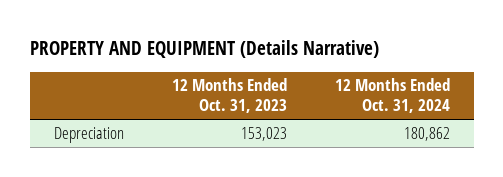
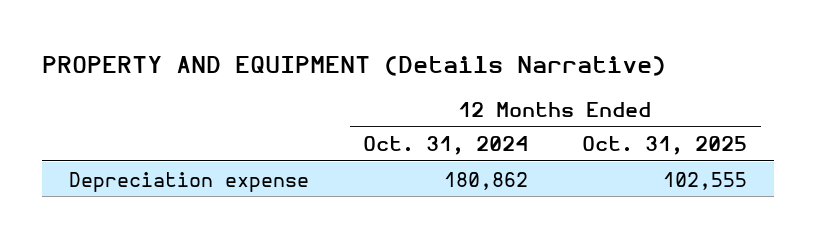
- | 12 Months Ended Oct. 31, 2023 | 12 Months Ended Oct. 31, 2024
+ | 12 Months Ended Oct. 31, 2024 | 12 Months Ended Oct. 31, 2025
- Depreciation | 153,023 | 180,862
+ Depreciation expense | 180,862 | 102,555

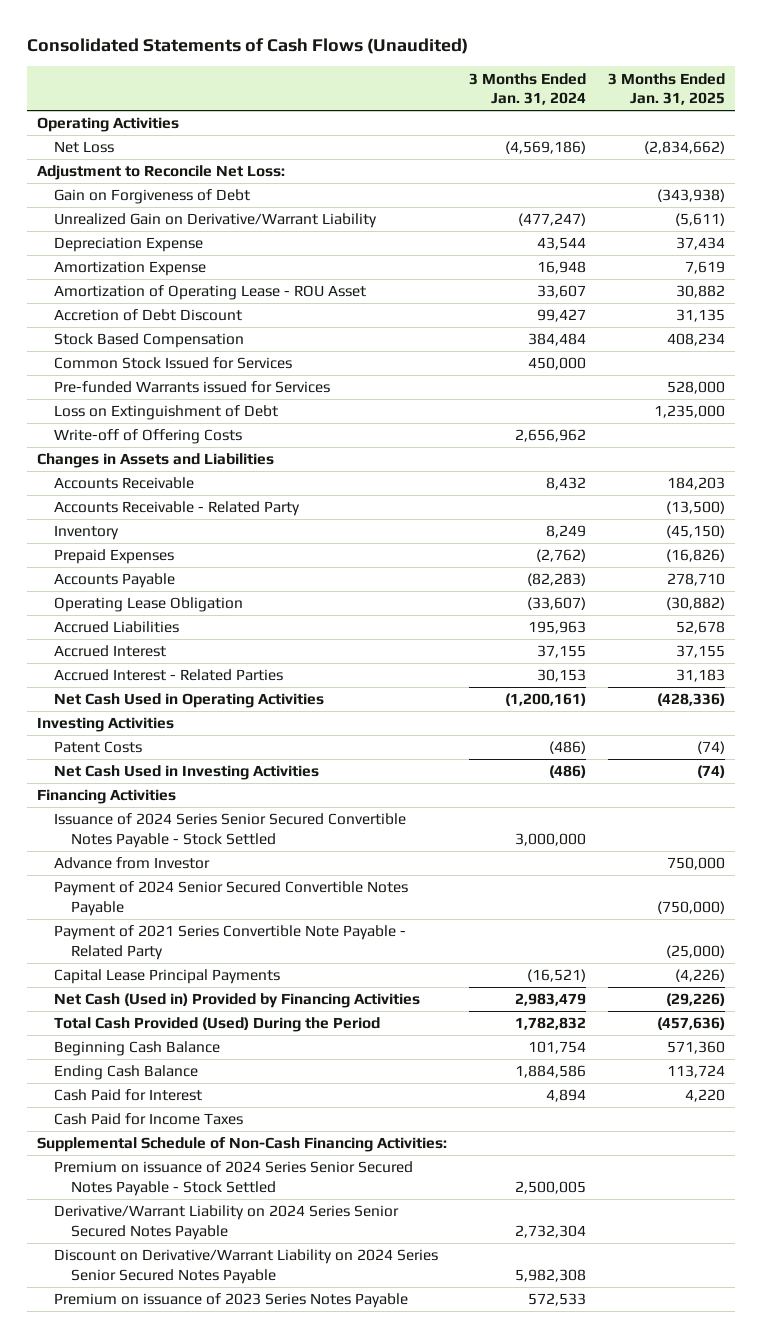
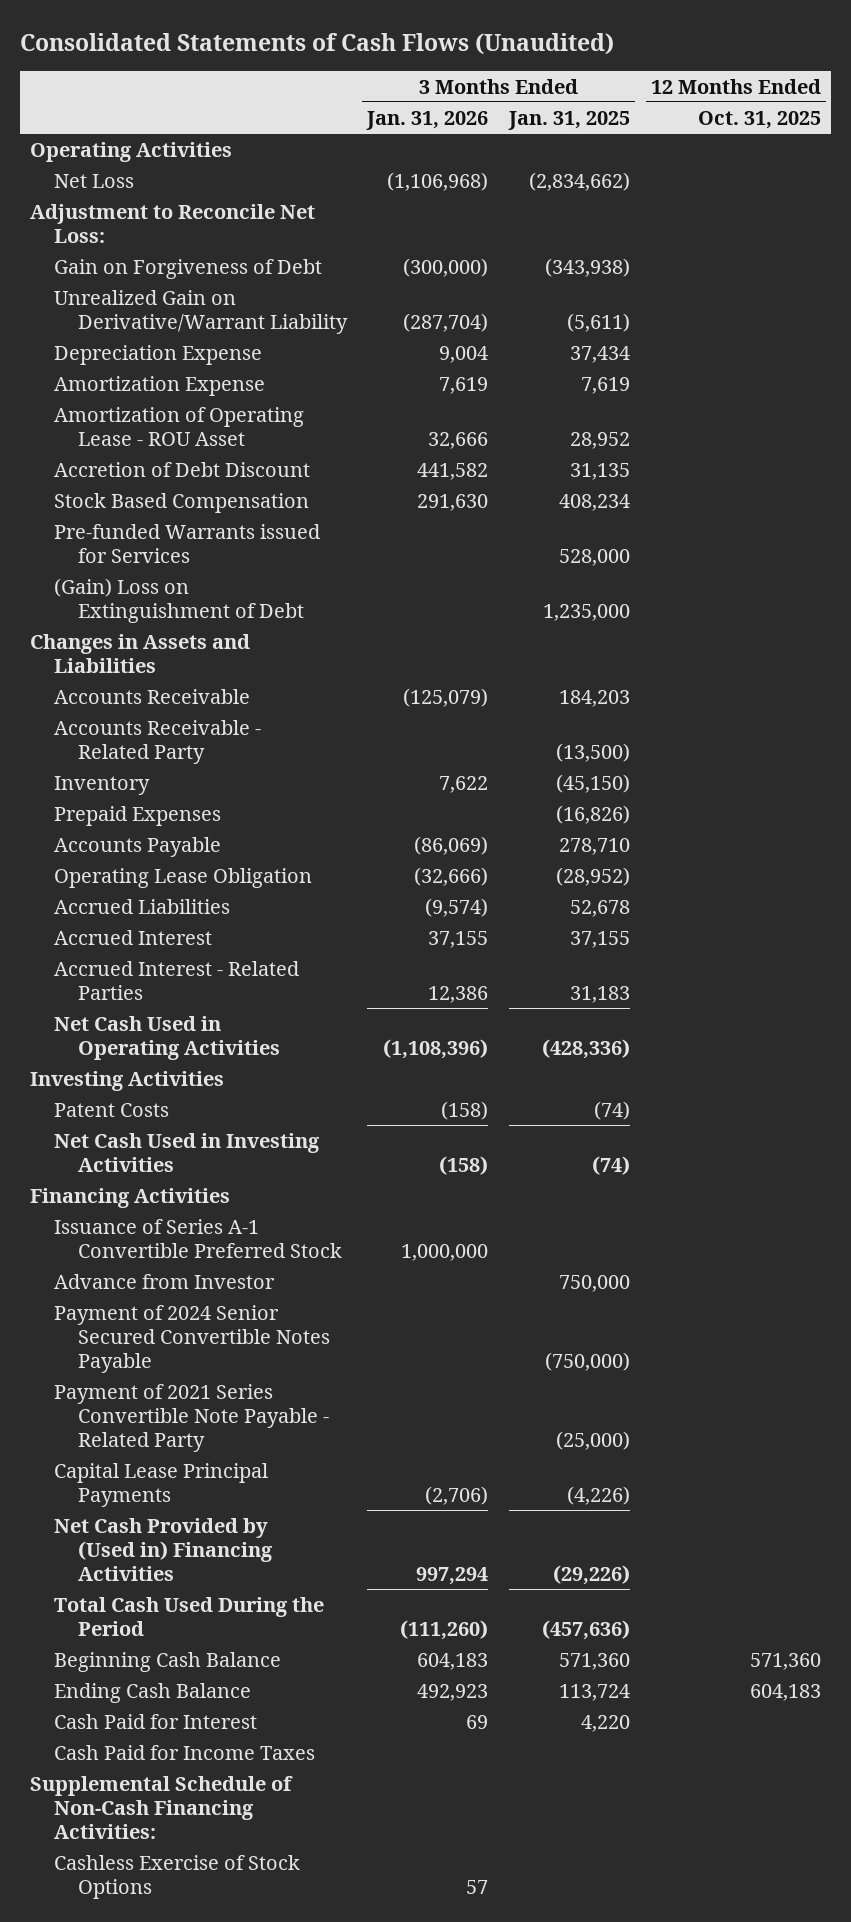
- | 3 Months Ended Jan. 31, 2024 | 3 Months Ended Jan. 31, 2025
+ | 3 Months Ended Jan. 31, 2026 | 3 Months Ended Jan. 31, 2025 | 12 Months Ended Oct. 31, 2025
- Amortization of Operating Lease - ROU Asset | 33,607 | 30,882
+ Amortization of Operating Lease - ROU Asset | 32,666 | 28,952 |
- Common Stock Issued for Services | 450,000 |
- Loss on Extinguishment of Debt | | 1,235,000
- Write-off of Offering Costs | 2,656,962 |
+ (Gain) Loss on Extinguishment of Debt | | 1,235,000 |
- Operating Lease Obligation | (33,607) | (30,882)
+ Operating Lease Obligation | (32,666) | (28,952) |
- Issuance of 2024 Series Senior Secured Convertible Notes Payable - Stock Settled | 3,000,000 |
+ Issuance of Series A-1 Convertible Preferred Stock | 1,000,000 | |
- Net Cash (Used in) Provided by Financing Activities | 2,983,479 | (29,226)
- Total Cash Provided (Used) During the Period | 1,782,832 | (457,636)
+ Net Cash Provided by (Used in) Financing Activities | 997,294 | (29,226) |
+ Total Cash Used During the Period | (111,260) | (457,636) |
- Premium on issuance of 2024 Series Senior Secured Notes Payable - Stock Settled | 2,500,005 |
- Derivative/Warrant Liability on 2024 Series Senior Secured Notes Payable | 2,732,304 |
- Discount on Derivative/Warrant Liability on 2024 Series Senior Secured Notes Payable | 5,982,308 |
- Premium on issuance of 2023 Series Notes Payable | 572,533 |
+ Cashless Exercise of Stock Options | 57 | |

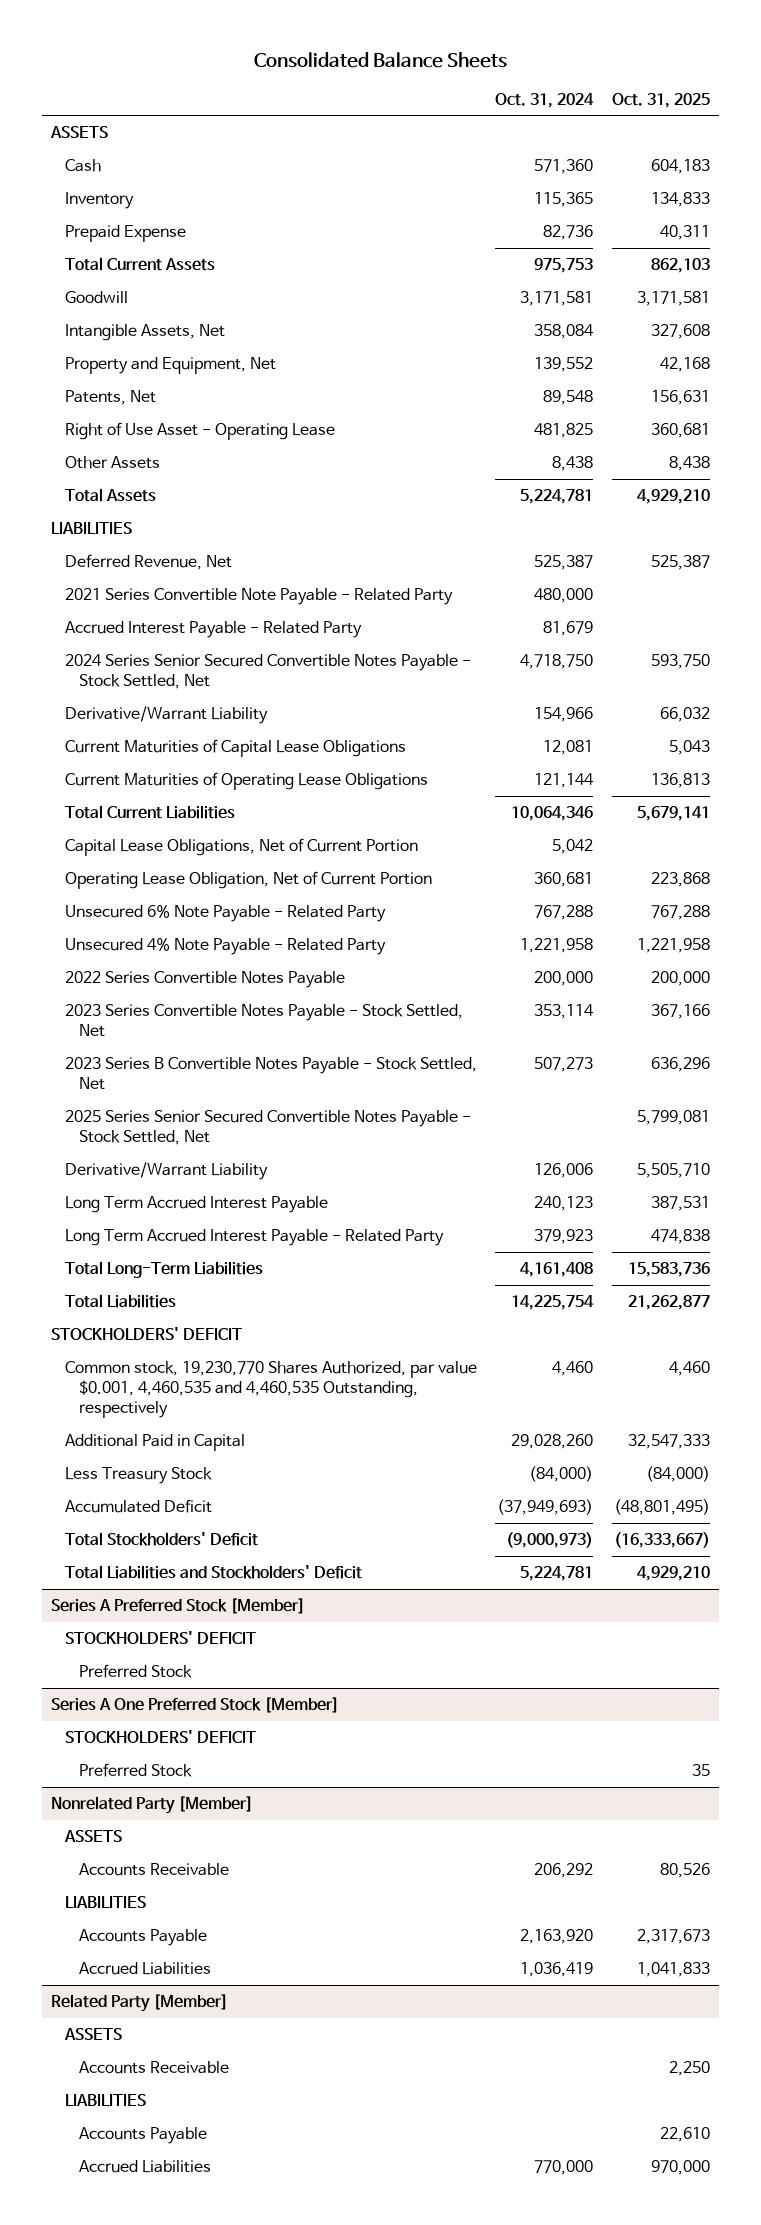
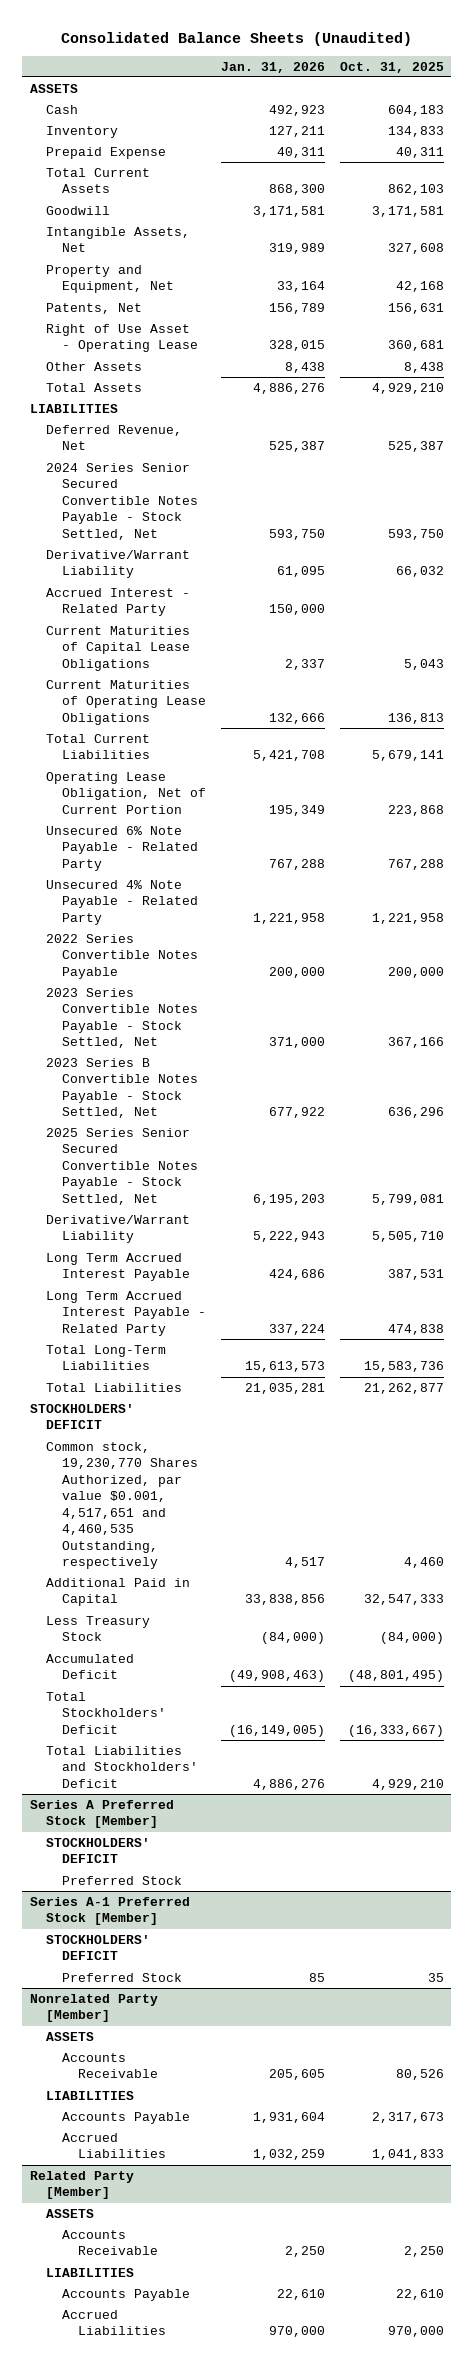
- Consolidated Balance Sheets
+ Consolidated Balance Sheets (Unaudited)
- | Oct. 31, 2024 | Oct. 31, 2025
+ | Jan. 31, 2026 | Oct. 31, 2025
- 2021 Series Convertible Note Payable - Related Party | 480,000 |
- Accrued Interest Payable - Related Party | 81,679 |
+ Accrued Interest - Related Party | 150,000 |
- Capital Lease Obligations, Net of Current Portion | 5,042 |
- Common stock, 19,230,770 Shares Authorized, par value $0.001, 4,460,535 and 4,460,535 Outstanding, respectively | 4,460 | 4,460
+ Common stock, 19,230,770 Shares Authorized, par value $0.001, 4,517,651 and 4,460,535 Outstanding, respectively | 4,517 | 4,460
- Series A One Preferred Stock [Member]
+ Series A-1 Preferred Stock [Member]

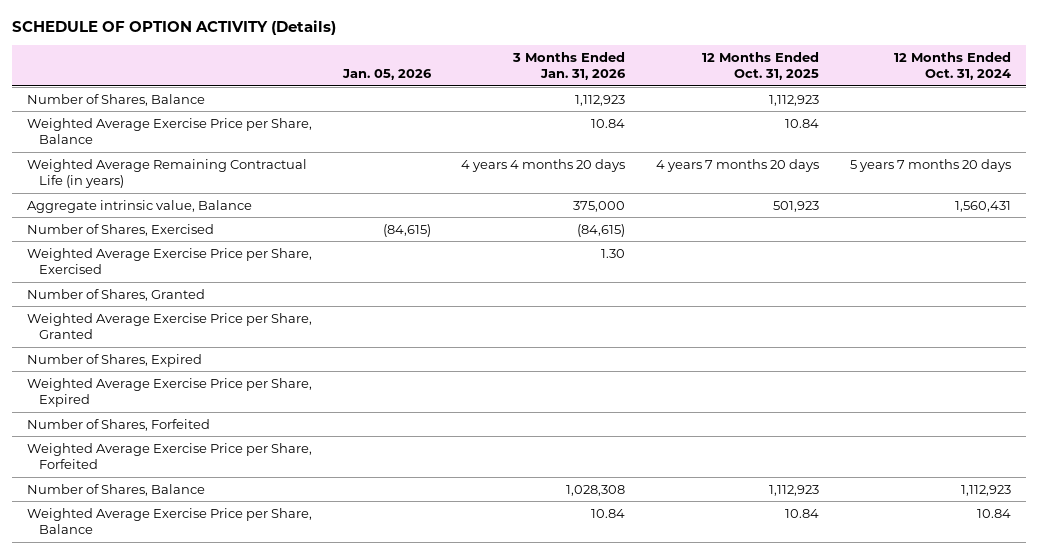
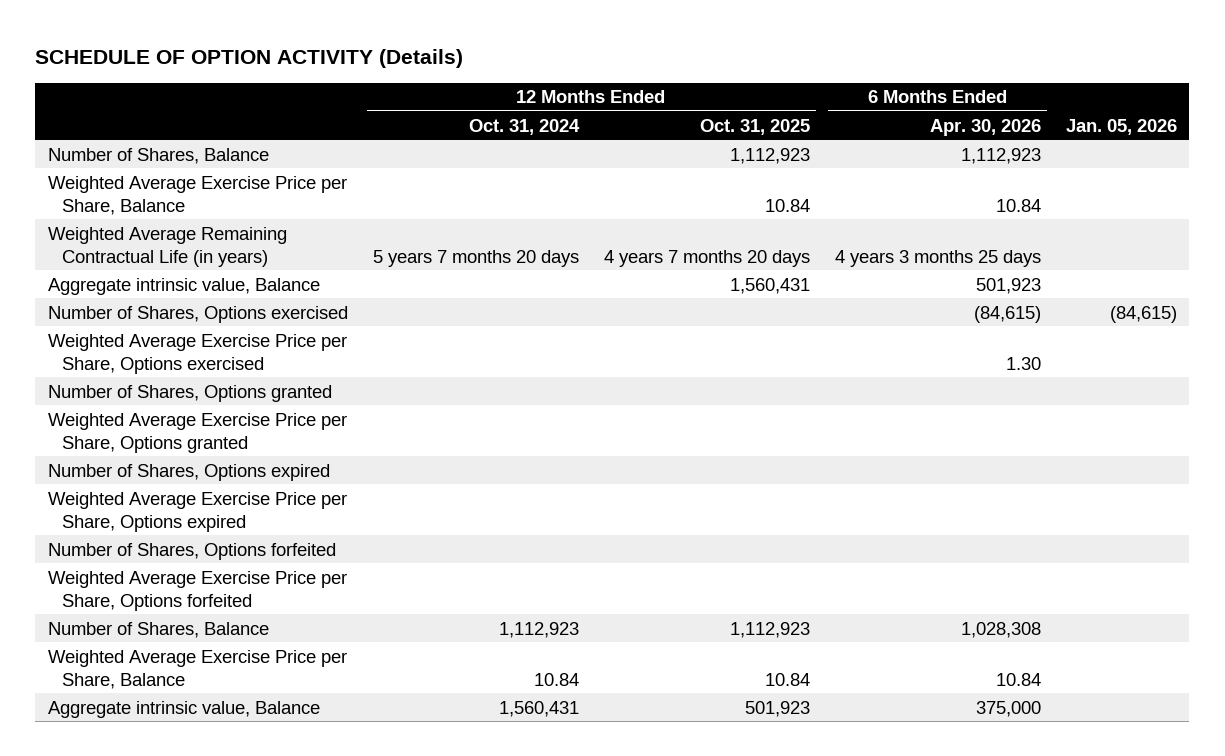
- | Jan. 05, 2026 | 3 Months Ended Jan. 31, 2026 | 12 Months Ended Oct. 31, 2025 | 12 Months Ended Oct. 31, 2024
+ | 12 Months Ended Oct. 31, 2024 | 12 Months Ended Oct. 31, 2025 | 6 Months Ended Apr. 30, 2026 | Jan. 05, 2026
- Number of Shares, Exercised | (84,615) | (84,615) | |
- Weighted Average Exercise Price per Share, Exercised | | 1.30 | |
- Number of Shares, Granted
- Weighted Average Exercise Price per Share, Granted
- Number of Shares, Expired
- Weighted Average Exercise Price per Share, Expired
- Number of Shares, Forfeited
- Weighted Average Exercise Price per Share, Forfeited
+ Aggregate intrinsic value, Balance | | 1,560,431 | 501,923 |
+ Number of Shares, Options exercised | | | (84,615) | (84,615)
+ Weighted Average Exercise Price per Share, Options exercised | | | 1.30 |
+ Number of Shares, Options granted
+ Weighted Average Exercise Price per Share, Options granted
+ Number of Shares, Options expired
+ Weighted Average Exercise Price per Share, Options expired
+ Number of Shares, Options forfeited
+ Weighted Average Exercise Price per Share, Options forfeited
moved down: Aggregate intrinsic value, Balance | 1,560,431 | 501,923 | 375,000 |

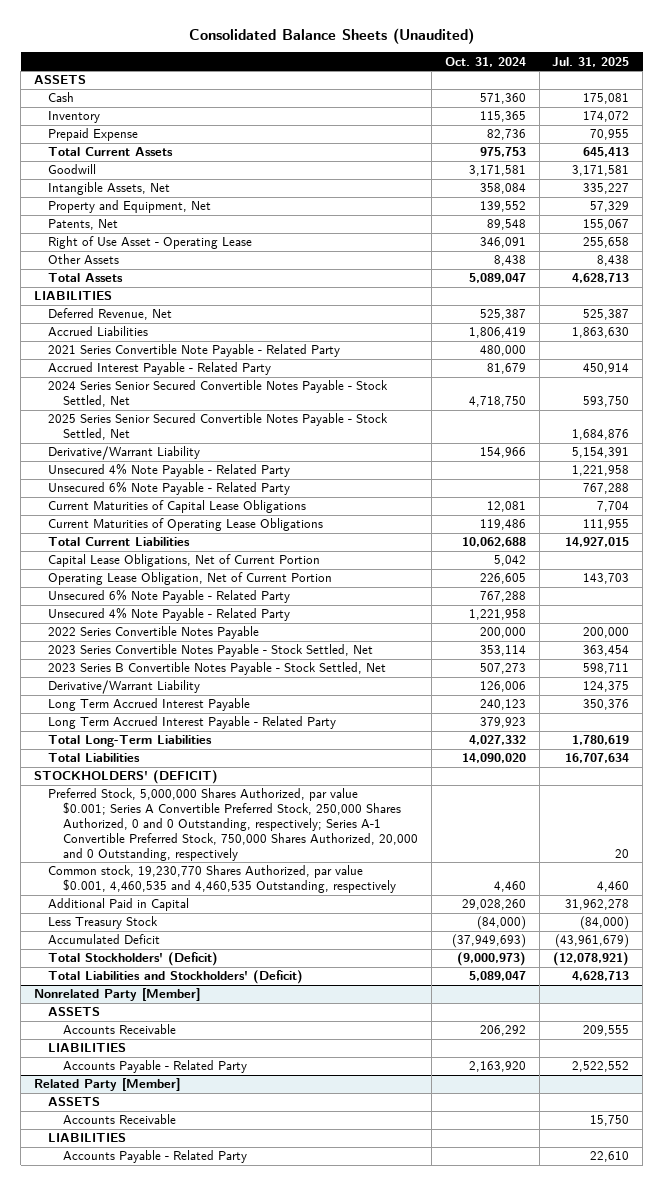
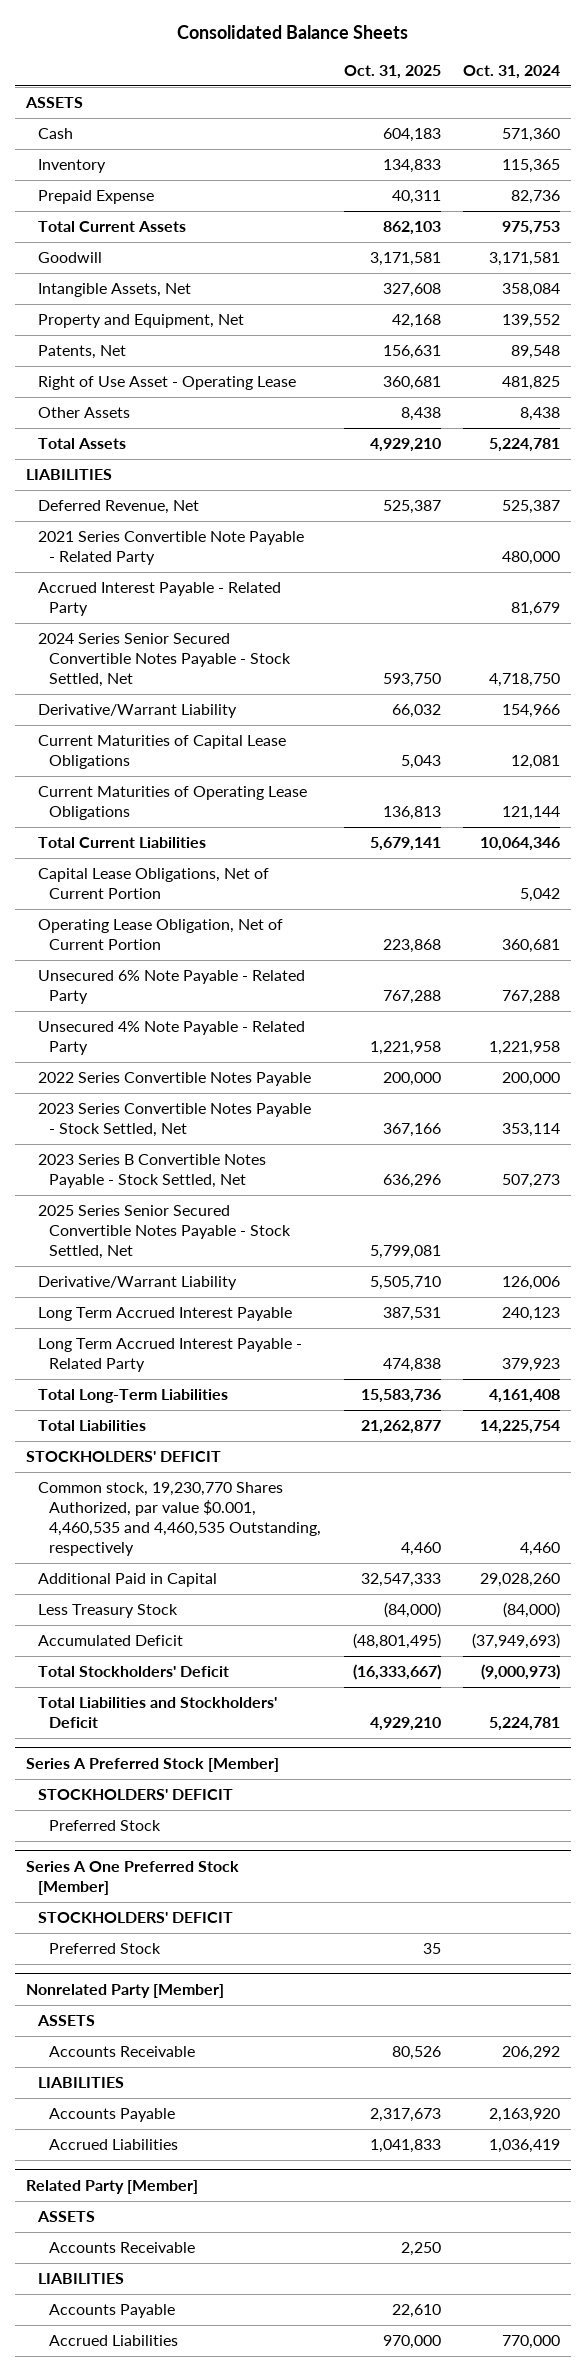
- Consolidated Balance Sheets (Unaudited)
+ Consolidated Balance Sheets
- | Oct. 31, 2024 | Jul. 31, 2025
+ | Oct. 31, 2025 | Oct. 31, 2024
- Right of Use Asset - Operating Lease | 346,091 | 255,658
+ Right of Use Asset - Operating Lease | 360,681 | 481,825
- Total Assets | 5,089,047 | 4,628,713
+ Total Assets | 4,929,210 | 5,224,781
- Accrued Liabilities | 1,806,419 | 1,863,630
- Unsecured 4% Note Payable - Related Party | | 1,221,958
- Unsecured 6% Note Payable - Related Party | | 767,288
- Current Maturities of Operating Lease Obligations | 119,486 | 111,955
- Total Current Liabilities | 10,062,688 | 14,927,015
+ Current Maturities of Operating Lease Obligations | 136,813 | 121,144
+ Total Current Liabilities | 5,679,141 | 10,064,346
- Operating Lease Obligation, Net of Current Portion | 226,605 | 143,703
+ Operating Lease Obligation, Net of Current Portion | 223,868 | 360,681
moved down: 2025 Series Senior Secured Convertible Notes Payable - Stock Settled, Net | 5,799,081 |
- Total Long-Term Liabilities | 4,027,332 | 1,780,619
- Total Liabilities | 14,090,020 | 16,707,634
- STOCKHOLDERS' (DEFICIT)
- Preferred Stock, 5,000,000 Shares Authorized, par value $0.001; Series A Convertible Preferred Stock, 250,000 Shares Authorized, 0 and 0 Outstanding, respectively; Series A-1 Convertible Preferred Stock, 750,000 Shares Authorized, 20,000 and 0 Outstanding, respectively | | 20
+ Total Long-Term Liabilities | 15,583,736 | 4,161,408
+ Total Liabilities | 21,262,877 | 14,225,754
+ STOCKHOLDERS' DEFICIT
- Total Stockholders' (Deficit) | (9,000,973) | (12,078,921)
- Total Liabilities and Stockholders' (Deficit) | 5,089,047 | 4,628,713
+ Total Stockholders' Deficit | (16,333,667) | (9,000,973)
+ Total Liabilities and Stockholders' Deficit | 4,929,210 | 5,224,781
+ Series A Preferred Stock [Member]
+ STOCKHOLDERS' DEFICIT
+ Preferred Stock
+ Series A One Preferred Stock [Member]
+ STOCKHOLDERS' DEFICIT
+ Preferred Stock | 35 |
@ Nonrelated Party [Member]
- Accounts Payable - Related Party | 2,163,920 | 2,522,552
+ Accounts Payable | 2,317,673 | 2,163,920
+ Accrued Liabilities | 1,041,833 | 1,036,419
@ Related Party [Member]
- Accounts Payable - Related Party | | 22,610
+ Accounts Payable | 22,610 |
+ Accrued Liabilities | 970,000 | 770,000

